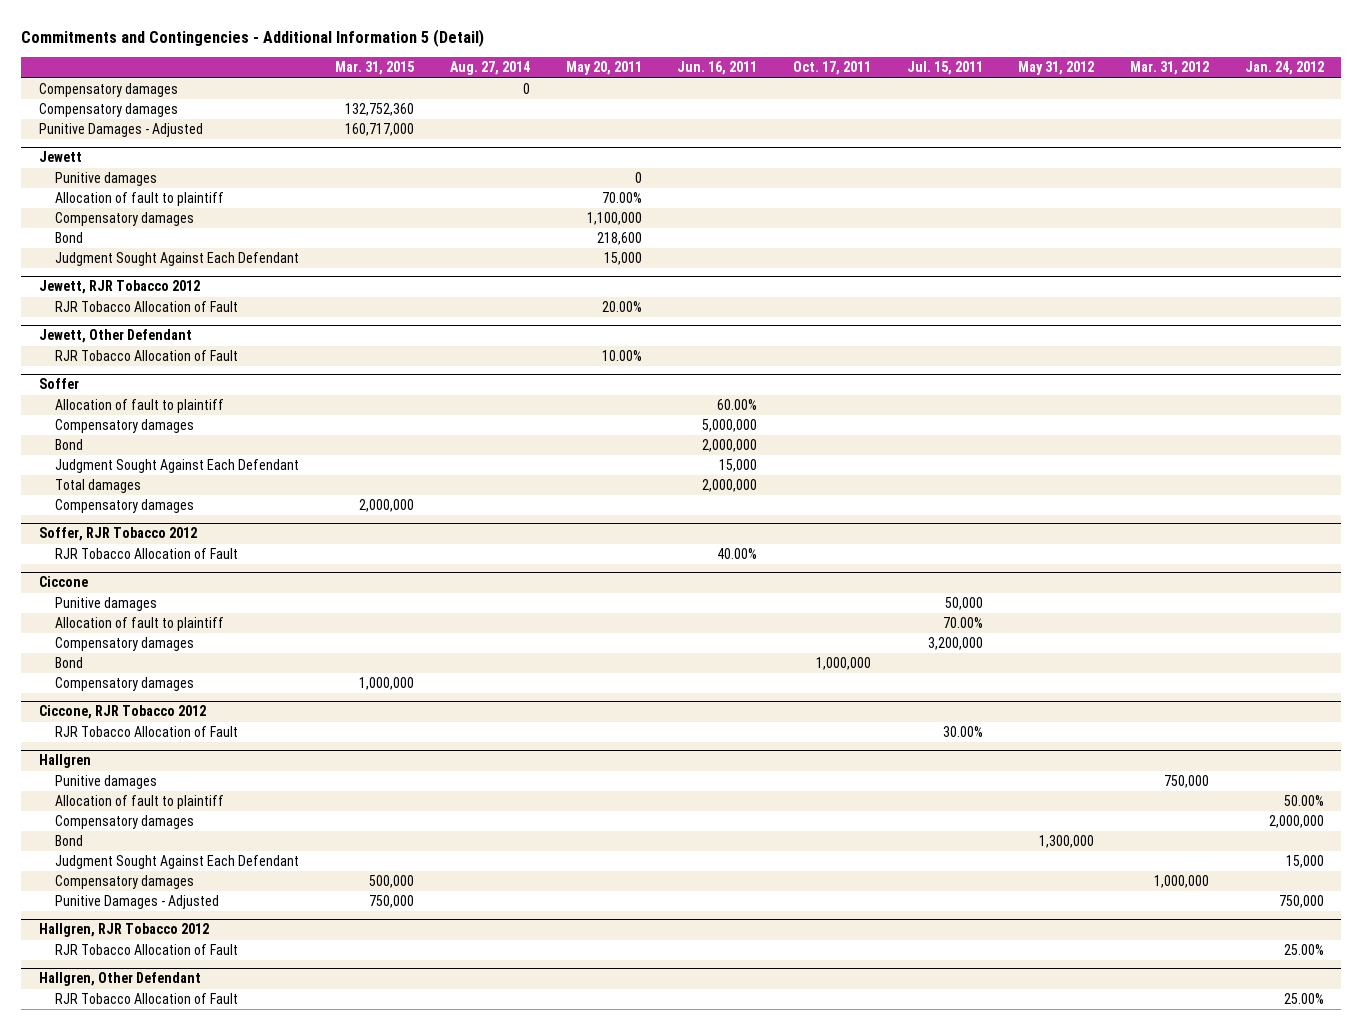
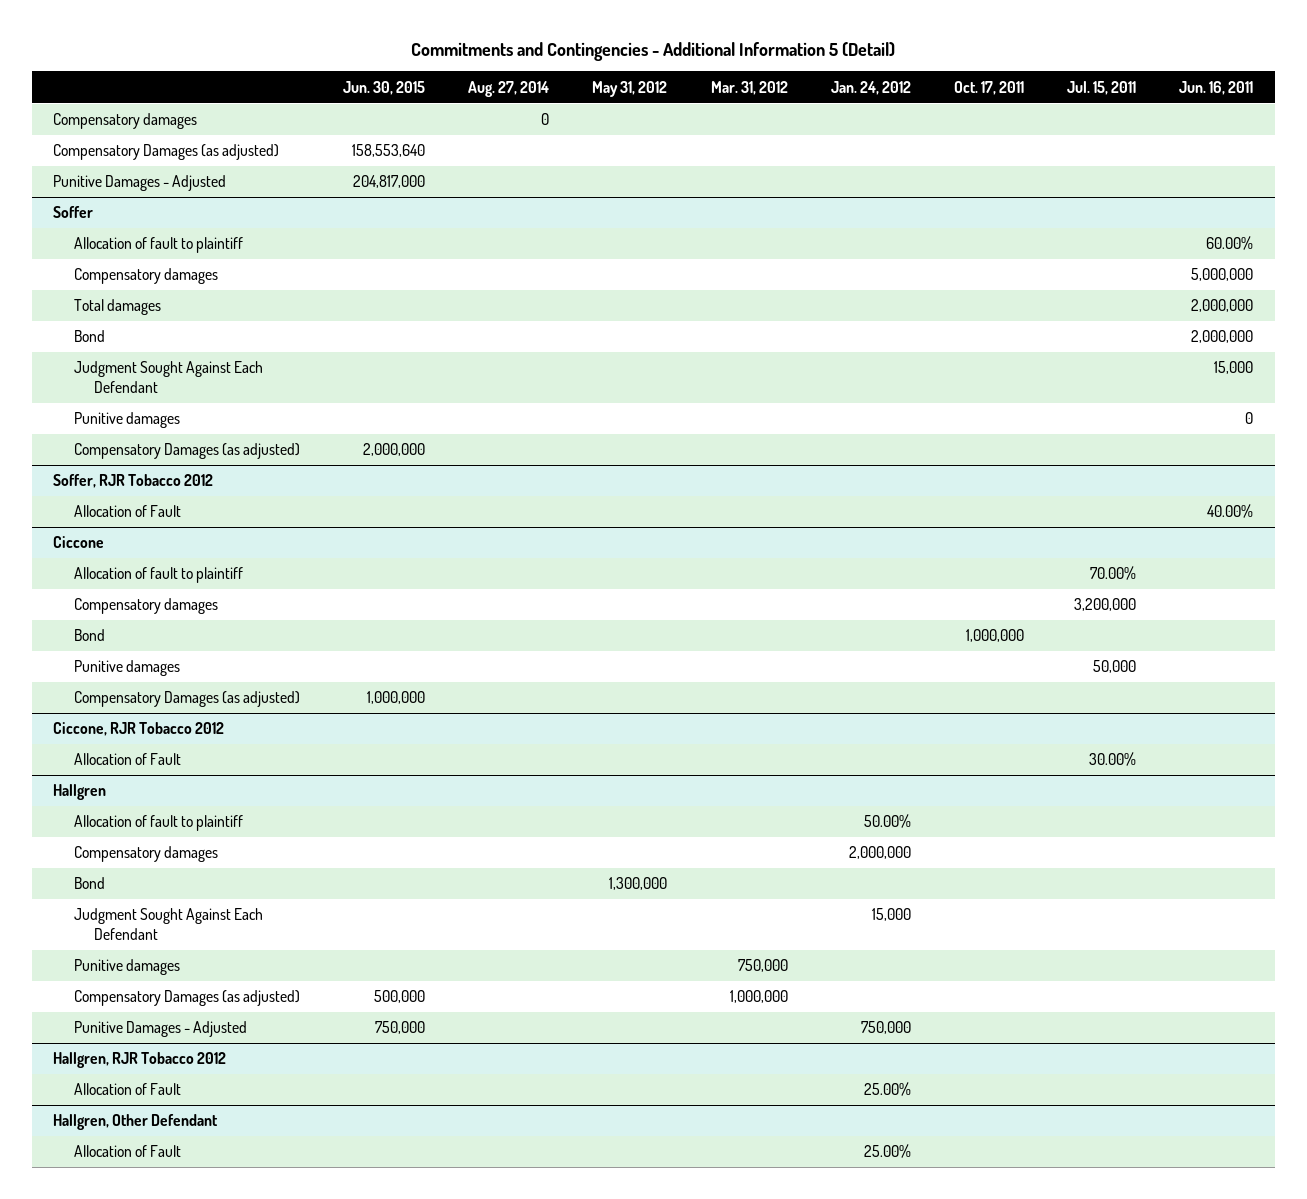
- | Mar. 31, 2015 | Aug. 27, 2014 | May 20, 2011 | Jun. 16, 2011 | Oct. 17, 2011 | Jul. 15, 2011 | May 31, 2012 | Mar. 31, 2012 | Jan. 24, 2012
+ | Jun. 30, 2015 | Aug. 27, 2014 | May 31, 2012 | Mar. 31, 2012 | Jan. 24, 2012 | Oct. 17, 2011 | Jul. 15, 2011 | Jun. 16, 2011
- Compensatory damages | 132,752,360 | | | | | | | |
+ Compensatory Damages (as adjusted) | 158,553,640 | | | | | | |
- Jewett
- Punitive damages | | | 0 | | | | | |
- Allocation of fault to plaintiff | | | 70.00% | | | | | |
- Compensatory damages | | | 1,100,000 | | | | | |
- Bond | | | 218,600 | | | | | |
- Judgment Sought Against Each Defendant | | | 15,000 | | | | | |
- Jewett, RJR Tobacco 2012
- RJR Tobacco Allocation of Fault | | | 20.00% | | | | | |
- Jewett, Other Defendant
- RJR Tobacco Allocation of Fault | | | 10.00% | | | | | |
@ Soffer
moved up: Total damages | | | | | | | | 2,000,000
- Compensatory damages | 2,000,000 | | | | | | | |
+ Punitive damages | | | | | | | | 0
+ Compensatory Damages (as adjusted) | 2,000,000 | | | | | | |
@ Soffer, RJR Tobacco 2012
- RJR Tobacco Allocation of Fault | | | | 40.00% | | | | |
+ Allocation of Fault | | | | | | | | 40.00%
@ Ciccone
- Compensatory damages | 1,000,000 | | | | | | | |
moved down: Punitive damages | | | | | | | 50,000 |
+ Compensatory Damages (as adjusted) | 1,000,000 | | | | | | |
@ Ciccone, RJR Tobacco 2012
- RJR Tobacco Allocation of Fault | | | | | | 30.00% | | |
+ Allocation of Fault | | | | | | | 30.00% |
@ Hallgren
- Compensatory damages | 500,000 | | | | | | | 1,000,000 |
moved down: Punitive damages | | | | 750,000 | | | |
+ Compensatory Damages (as adjusted) | 500,000 | | | 1,000,000 | | | |
@ Hallgren, RJR Tobacco 2012
- RJR Tobacco Allocation of Fault | | | | | | | | | 25.00%
+ Allocation of Fault | | | | | 25.00% | | |
@ Hallgren, Other Defendant
- RJR Tobacco Allocation of Fault | | | | | | | | | 25.00%
+ Allocation of Fault | | | | | 25.00% | | |

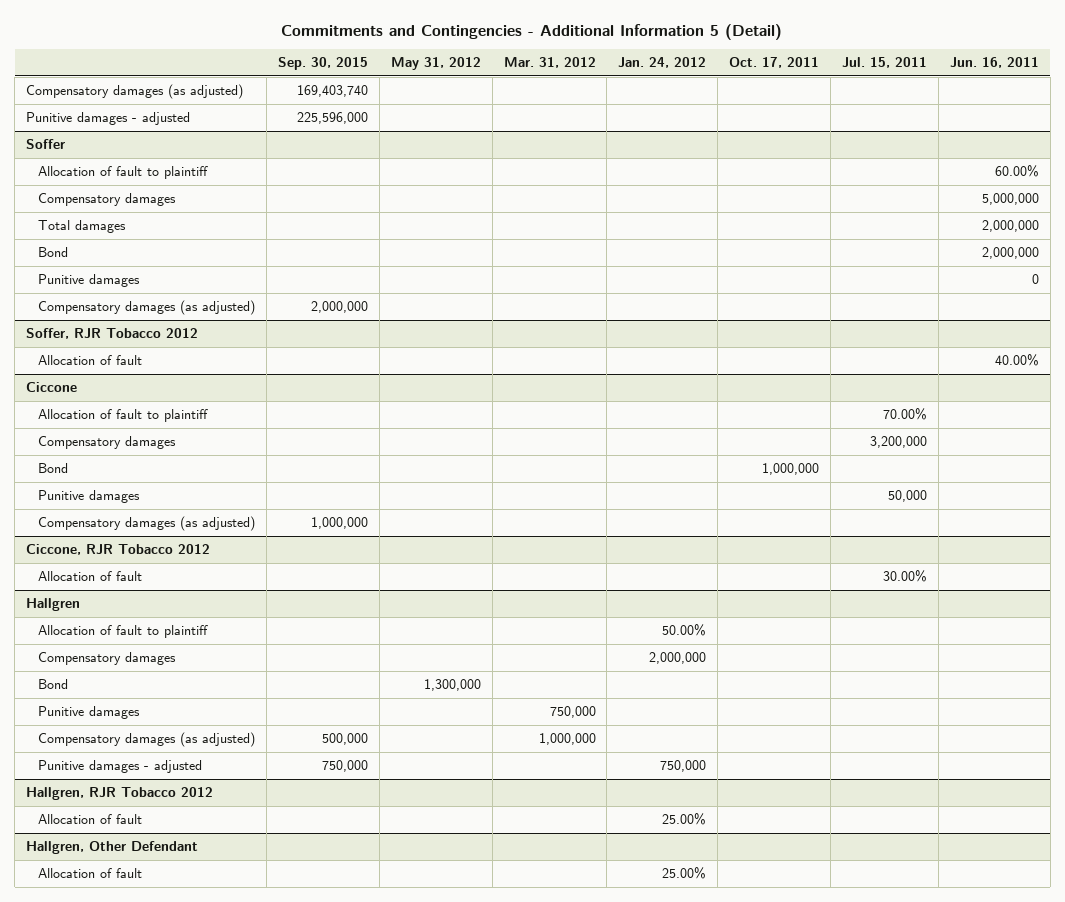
- | Jun. 30, 2015 | Aug. 27, 2014 | May 31, 2012 | Mar. 31, 2012 | Jan. 24, 2012 | Oct. 17, 2011 | Jul. 15, 2011 | Jun. 16, 2011
+ | Sep. 30, 2015 | May 31, 2012 | Mar. 31, 2012 | Jan. 24, 2012 | Oct. 17, 2011 | Jul. 15, 2011 | Jun. 16, 2011
- Compensatory damages | | 0 | | | | | |
- Compensatory Damages (as adjusted) | 158,553,640 | | | | | | |
- Punitive Damages - Adjusted | 204,817,000 | | | | | | |
+ Compensatory damages (as adjusted) | 169,403,740 | | | | | |
+ Punitive damages - adjusted | 225,596,000 | | | | | |
@ Soffer
- Judgment Sought Against Each Defendant | | | | | | | | 15,000
- Compensatory Damages (as adjusted) | 2,000,000 | | | | | | |
+ Compensatory damages (as adjusted) | 2,000,000 | | | | | |
@ Soffer, RJR Tobacco 2012
- Allocation of Fault | | | | | | | | 40.00%
+ Allocation of fault | | | | | | | 40.00%
@ Ciccone
- Compensatory Damages (as adjusted) | 1,000,000 | | | | | | |
+ Compensatory damages (as adjusted) | 1,000,000 | | | | | |
@ Ciccone, RJR Tobacco 2012
- Allocation of Fault | | | | | | | 30.00% |
+ Allocation of fault | | | | | | 30.00% |
@ Hallgren
- Judgment Sought Against Each Defendant | | | | | 15,000 | | |
- Compensatory Damages (as adjusted) | 500,000 | | | 1,000,000 | | | |
- Punitive Damages - Adjusted | 750,000 | | | | 750,000 | | |
+ Compensatory damages (as adjusted) | 500,000 | | 1,000,000 | | | |
+ Punitive damages - adjusted | 750,000 | | | 750,000 | | |
@ Hallgren, RJR Tobacco 2012
- Allocation of Fault | | | | | 25.00% | | |
+ Allocation of fault | | | | 25.00% | | |
@ Hallgren, Other Defendant
- Allocation of Fault | | | | | 25.00% | | |
+ Allocation of fault | | | | 25.00% | | |

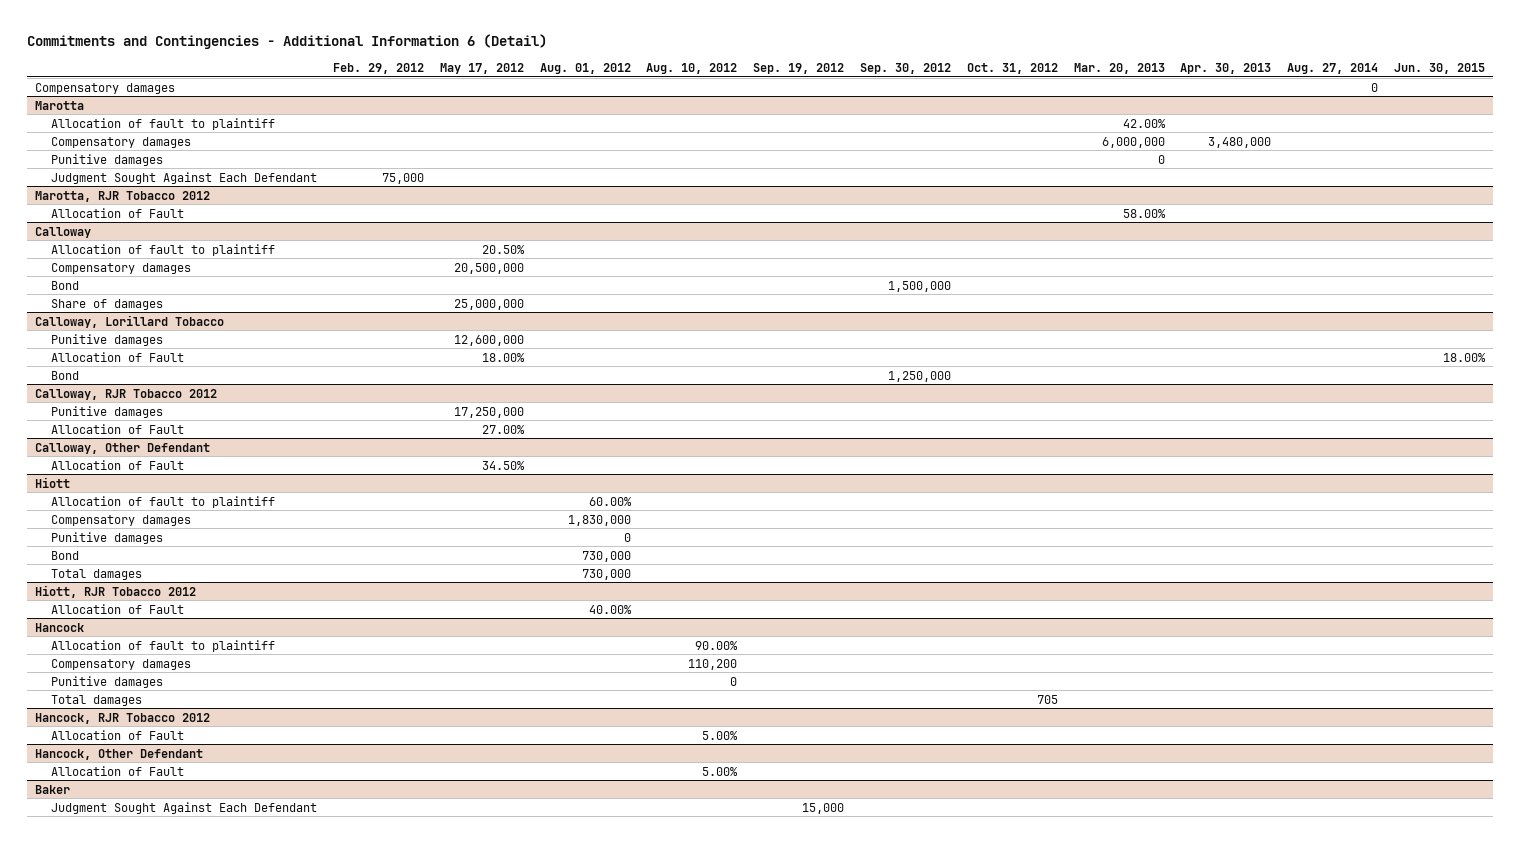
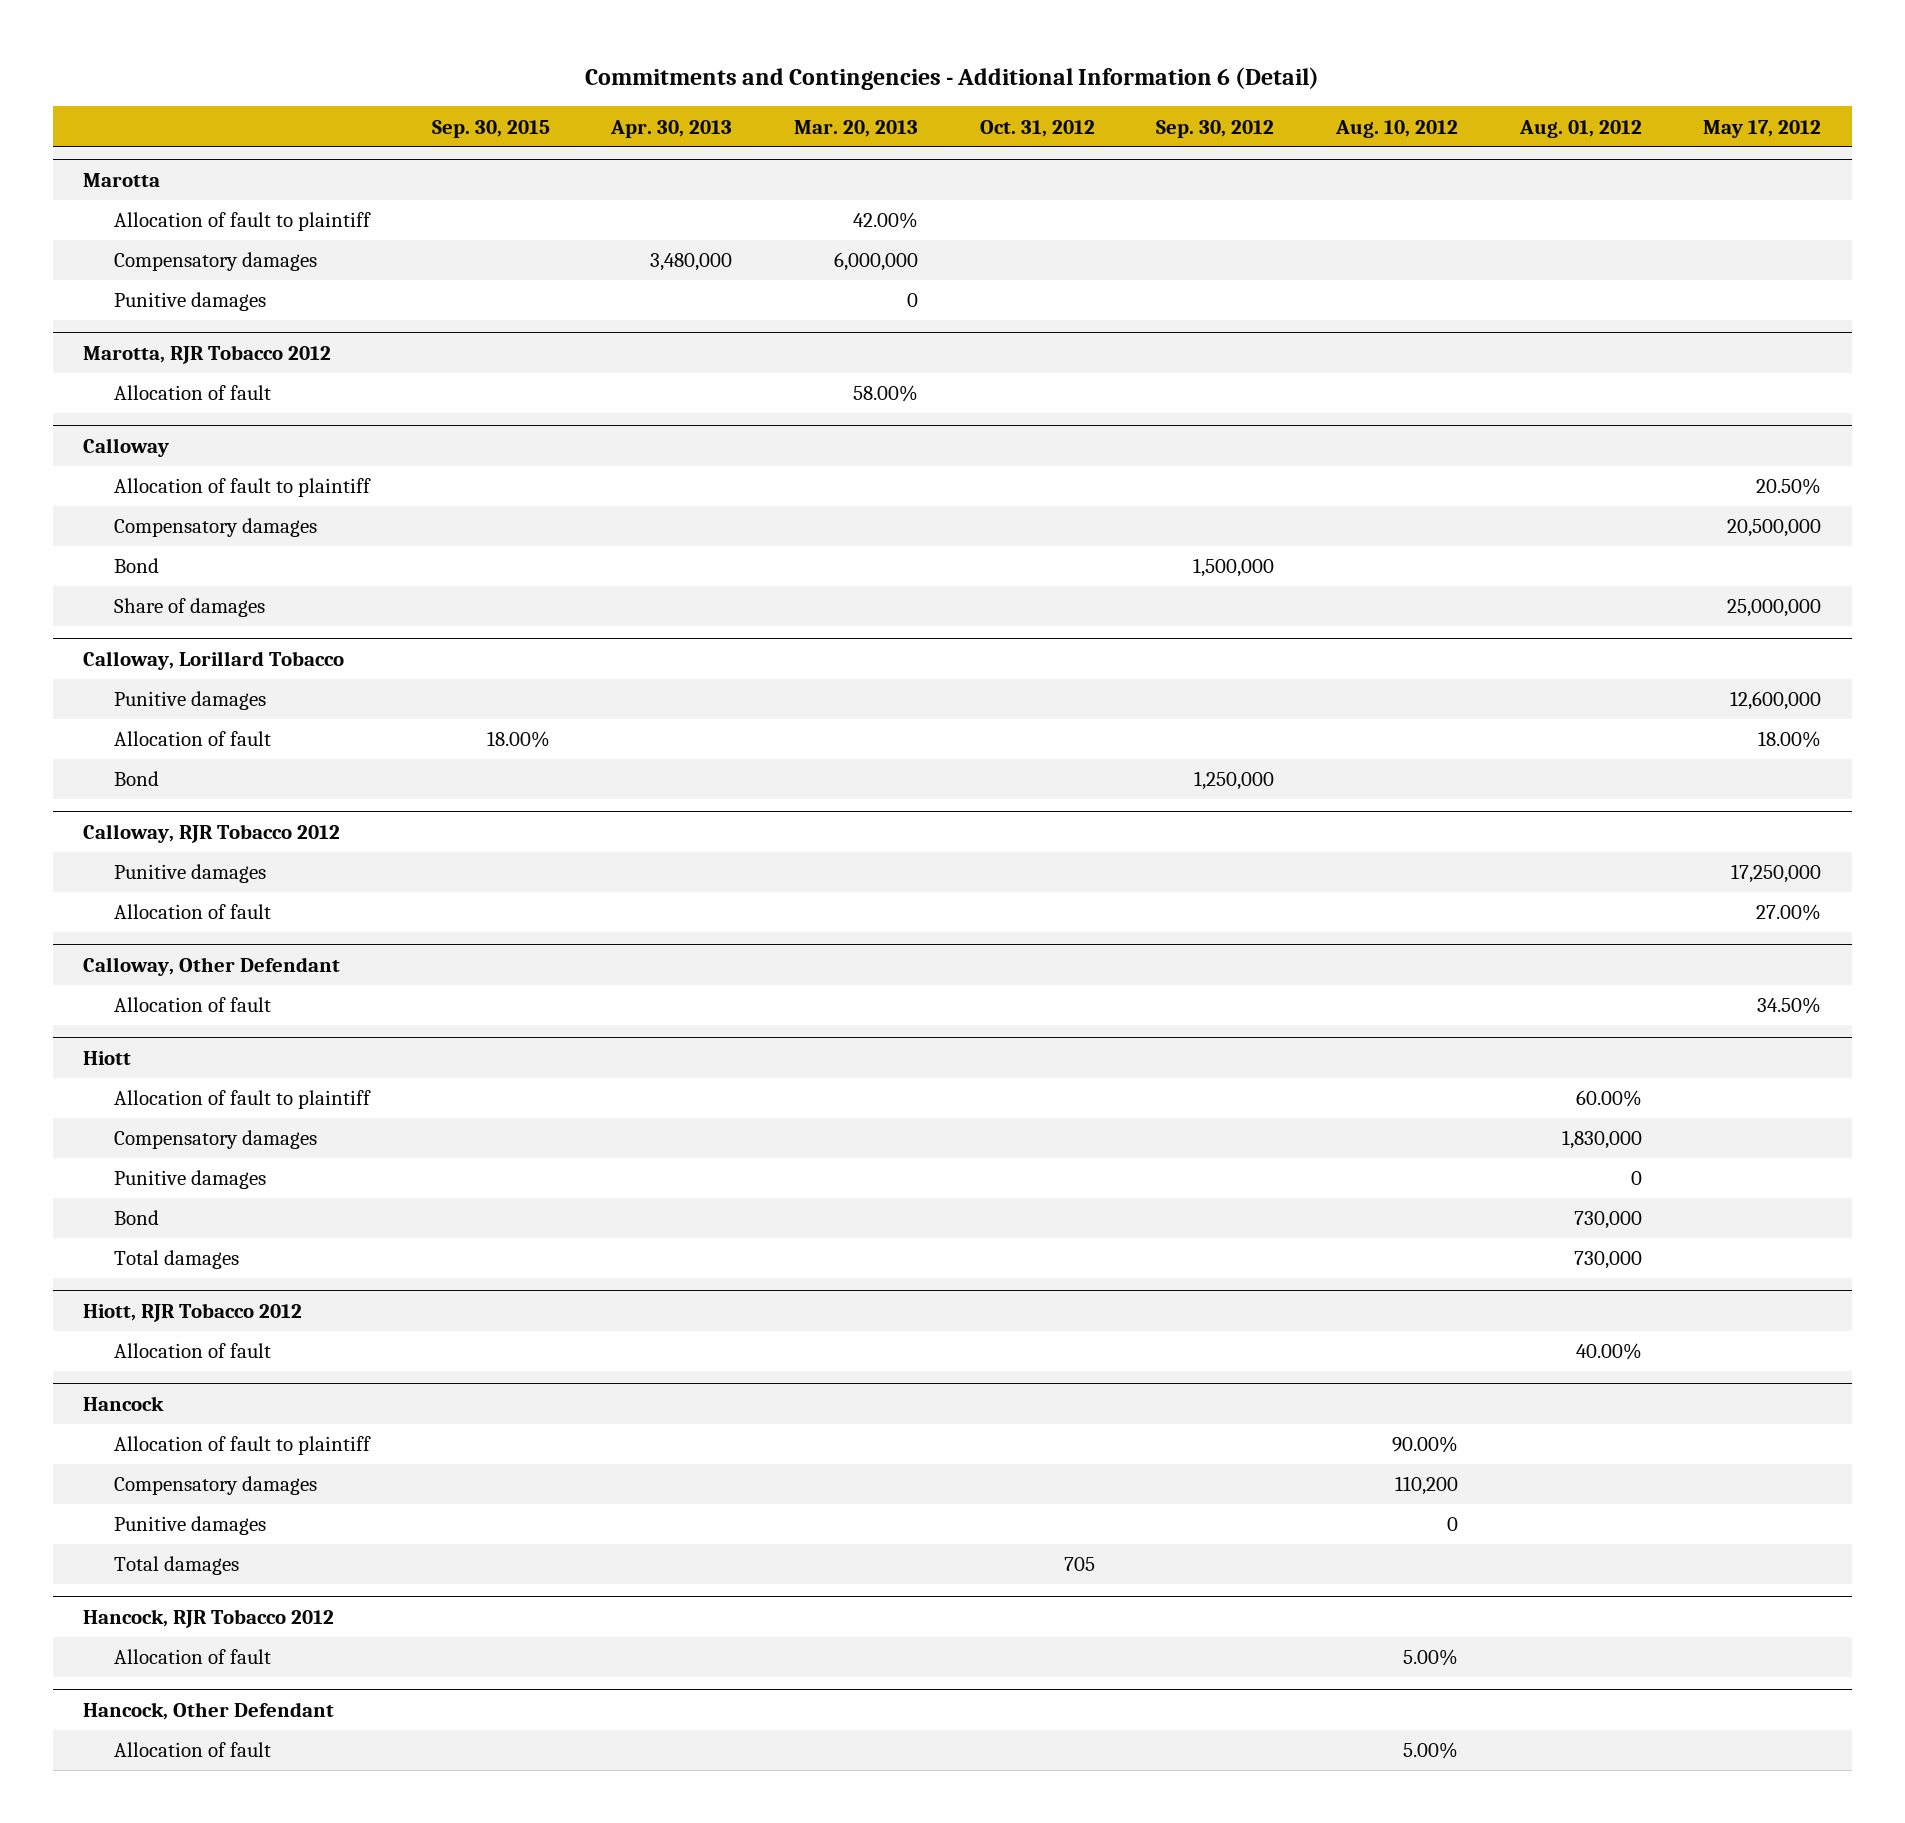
- | Feb. 29, 2012 | May 17, 2012 | Aug. 01, 2012 | Aug. 10, 2012 | Sep. 19, 2012 | Sep. 30, 2012 | Oct. 31, 2012 | Mar. 20, 2013 | Apr. 30, 2013 | Aug. 27, 2014 | Jun. 30, 2015
+ | Sep. 30, 2015 | Apr. 30, 2013 | Mar. 20, 2013 | Oct. 31, 2012 | Sep. 30, 2012 | Aug. 10, 2012 | Aug. 01, 2012 | May 17, 2012
- Compensatory damages | | | | | | | | | | 0 |
@ Marotta
- Judgment Sought Against Each Defendant | 75,000 | | | | | | | | | |
@ Marotta, RJR Tobacco 2012
- Allocation of Fault | | | | | | | | 58.00% | | |
+ Allocation of fault | | | 58.00% | | | | |
@ Calloway, Lorillard Tobacco
- Allocation of Fault | | 18.00% | | | | | | | | | 18.00%
+ Allocation of fault | 18.00% | | | | | | | 18.00%
@ Calloway, RJR Tobacco 2012
- Allocation of Fault | | 27.00% | | | | | | | | |
+ Allocation of fault | | | | | | | | 27.00%
@ Calloway, Other Defendant
- Allocation of Fault | | 34.50% | | | | | | | | |
+ Allocation of fault | | | | | | | | 34.50%
@ Hiott, RJR Tobacco 2012
- Allocation of Fault | | | 40.00% | | | | | | | |
+ Allocation of fault | | | | | | | 40.00% |
@ Hancock, RJR Tobacco 2012
- Allocation of Fault | | | | 5.00% | | | | | | |
+ Allocation of fault | | | | | | 5.00% | |
@ Hancock, Other Defendant
- Allocation of Fault | | | | 5.00% | | | | | | |
- Baker
- Judgment Sought Against Each Defendant | | | | | 15,000 | | | | | |
@ Hancock, Other Defendant
+ Allocation of fault | | | | | | 5.00% | |

